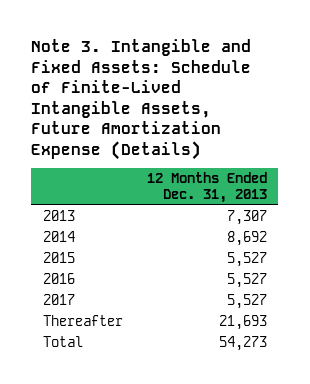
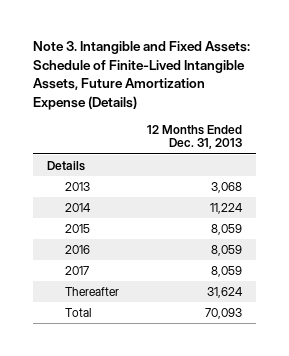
- 2013 | 7,307
- 2014 | 8,692
- 2015 | 5,527
- 2016 | 5,527
- 2017 | 5,527
- Thereafter | 21,693
- Total | 54,273
+ Details
+ 2013 | 3,068
+ 2014 | 11,224
+ 2015 | 8,059
+ 2016 | 8,059
+ 2017 | 8,059
+ Thereafter | 31,624
+ Total | 70,093

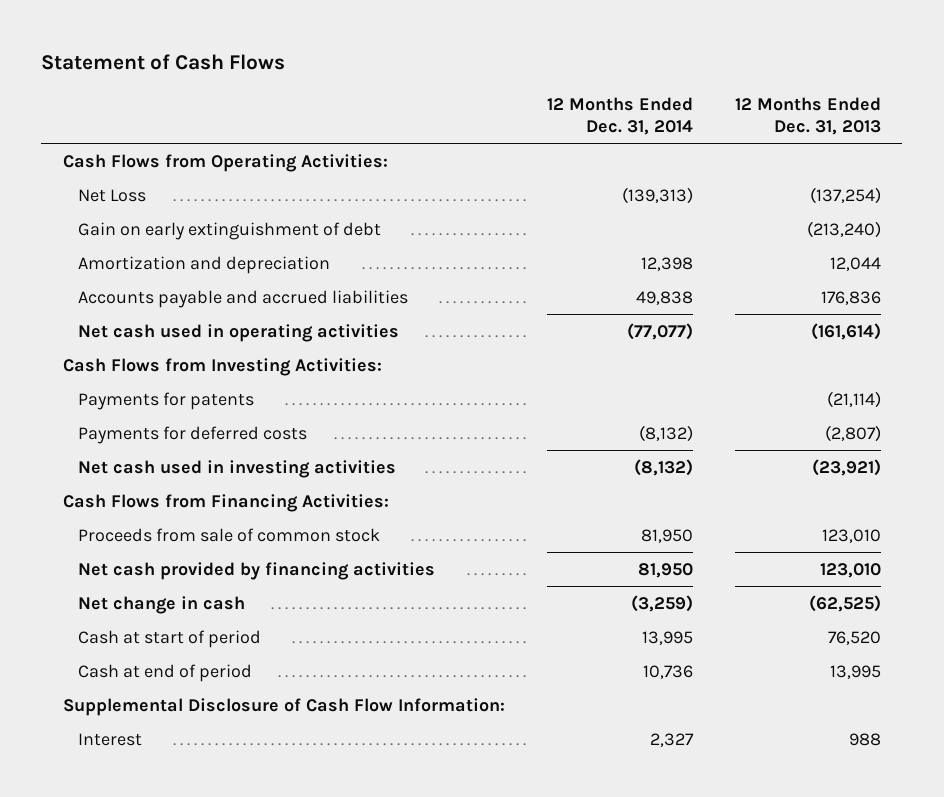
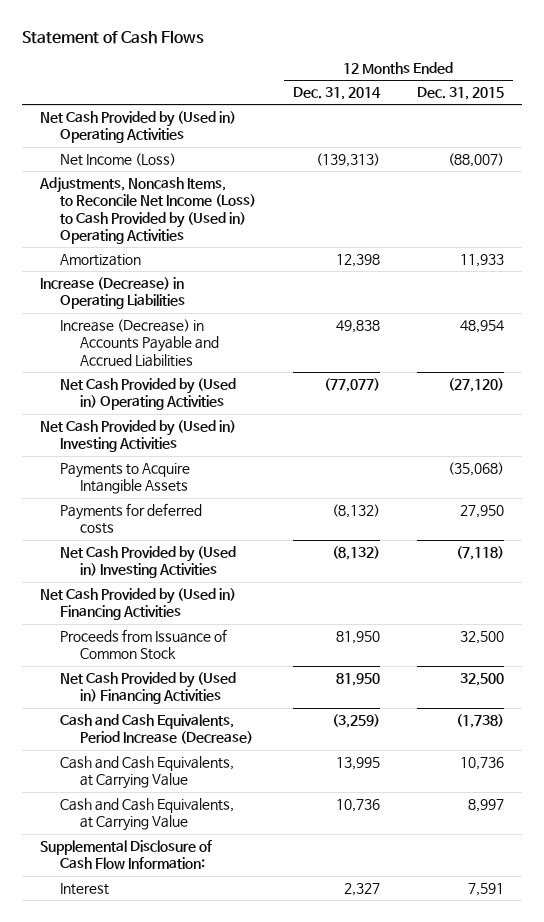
- | 12 Months Ended Dec. 31, 2014 | 12 Months Ended Dec. 31, 2013
+ | 12 Months Ended Dec. 31, 2014 | 12 Months Ended Dec. 31, 2015
- Cash Flows from Operating Activities:
- Net Loss | (139,313) | (137,254)
- Gain on early extinguishment of debt | | (213,240)
- Amortization and depreciation | 12,398 | 12,044
- Accounts payable and accrued liabilities | 49,838 | 176,836
- Net cash used in operating activities | (77,077) | (161,614)
- Cash Flows from Investing Activities:
- Payments for patents | | (21,114)
+ Net Cash Provided by (Used in) Operating Activities
+ Net Income (Loss) | (139,313) | (88,007)
+ Adjustments, Noncash Items, to Reconcile Net Income (Loss) to Cash Provided by (Used in) Operating Activities
+ Amortization | 12,398 | 11,933
+ Increase (Decrease) in Operating Liabilities
+ Increase (Decrease) in Accounts Payable and Accrued Liabilities | 49,838 | 48,954
+ Net Cash Provided by (Used in) Operating Activities | (77,077) | (27,120)
+ Net Cash Provided by (Used in) Investing Activities
+ Payments to Acquire Intangible Assets | | (35,068)
- Net cash used in investing activities | (8,132) | (23,921)
- Cash Flows from Financing Activities:
- Proceeds from sale of common stock | 81,950 | 123,010
- Net cash provided by financing activities | 81,950 | 123,010
- Net change in cash | (3,259) | (62,525)
- Cash at start of period | 13,995 | 76,520
- Cash at end of period | 10,736 | 13,995
+ Net Cash Provided by (Used in) Investing Activities | (8,132) | (7,118)
+ Net Cash Provided by (Used in) Financing Activities
+ Proceeds from Issuance of Common Stock | 81,950 | 32,500
+ Net Cash Provided by (Used in) Financing Activities | 81,950 | 32,500
+ Cash and Cash Equivalents, Period Increase (Decrease) | (3,259) | (1,738)
+ Cash and Cash Equivalents, at Carrying Value | 13,995 | 10,736
+ Cash and Cash Equivalents, at Carrying Value | 10,736 | 8,997

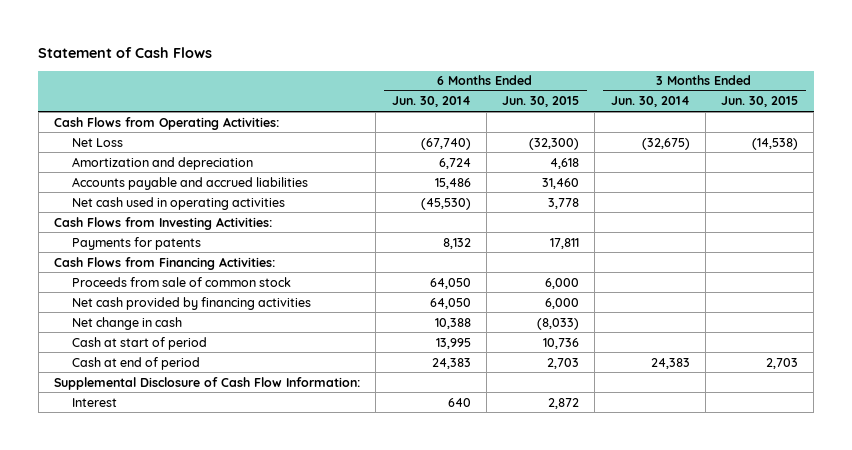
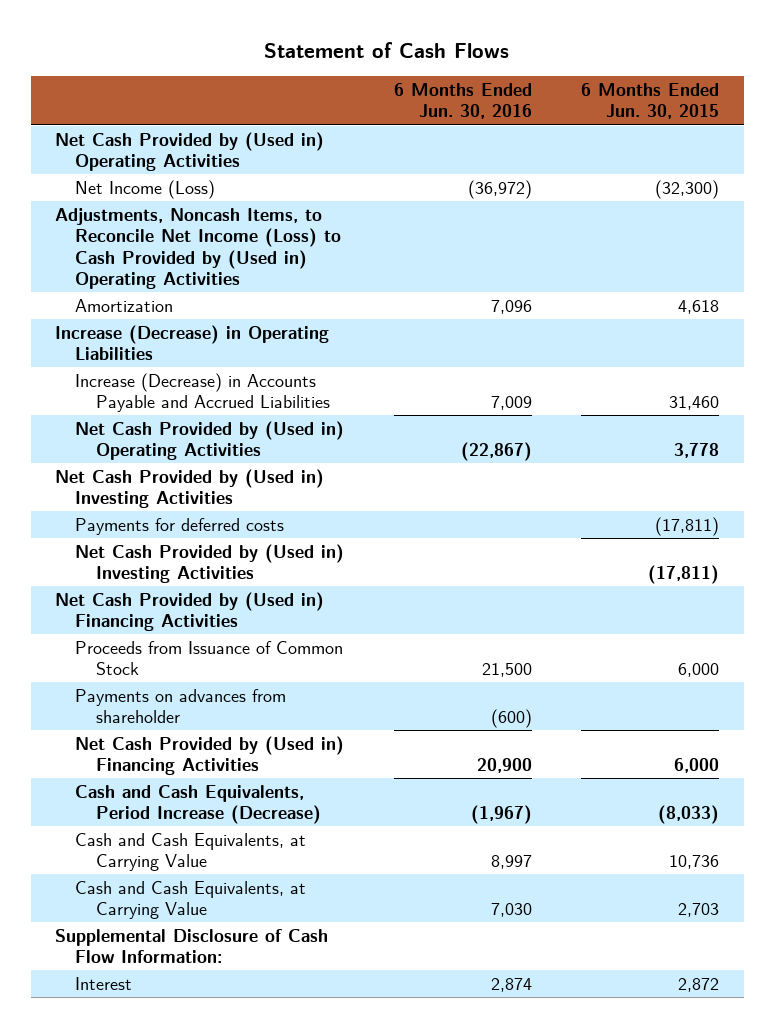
- | 6 Months Ended Jun. 30, 2014 | 6 Months Ended Jun. 30, 2015 | 3 Months Ended Jun. 30, 2014 | 3 Months Ended Jun. 30, 2015
+ | 6 Months Ended Jun. 30, 2016 | 6 Months Ended Jun. 30, 2015
- Cash Flows from Operating Activities:
- Net Loss | (67,740) | (32,300) | (32,675) | (14,538)
- Amortization and depreciation | 6,724 | 4,618 | |
- Accounts payable and accrued liabilities | 15,486 | 31,460 | |
- Net cash used in operating activities | (45,530) | 3,778 | |
- Cash Flows from Investing Activities:
- Payments for patents | 8,132 | 17,811 | |
- Cash Flows from Financing Activities:
- Proceeds from sale of common stock | 64,050 | 6,000 | |
- Net cash provided by financing activities | 64,050 | 6,000 | |
- Net change in cash | 10,388 | (8,033) | |
- Cash at start of period | 13,995 | 10,736 | |
- Cash at end of period | 24,383 | 2,703 | 24,383 | 2,703
+ Net Cash Provided by (Used in) Operating Activities
+ Net Income (Loss) | (36,972) | (32,300)
+ Adjustments, Noncash Items, to Reconcile Net Income (Loss) to Cash Provided by (Used in) Operating Activities
+ Amortization | 7,096 | 4,618
+ Increase (Decrease) in Operating Liabilities
+ Increase (Decrease) in Accounts Payable and Accrued Liabilities | 7,009 | 31,460
+ Net Cash Provided by (Used in) Operating Activities | (22,867) | 3,778
+ Net Cash Provided by (Used in) Investing Activities
+ Payments for deferred costs | | (17,811)
+ Net Cash Provided by (Used in) Investing Activities | | (17,811)
+ Net Cash Provided by (Used in) Financing Activities
+ Proceeds from Issuance of Common Stock | 21,500 | 6,000
+ Payments on advances from shareholder | (600) |
+ Net Cash Provided by (Used in) Financing Activities | 20,900 | 6,000
+ Cash and Cash Equivalents, Period Increase (Decrease) | (1,967) | (8,033)
+ Cash and Cash Equivalents, at Carrying Value | 8,997 | 10,736
+ Cash and Cash Equivalents, at Carrying Value | 7,030 | 2,703

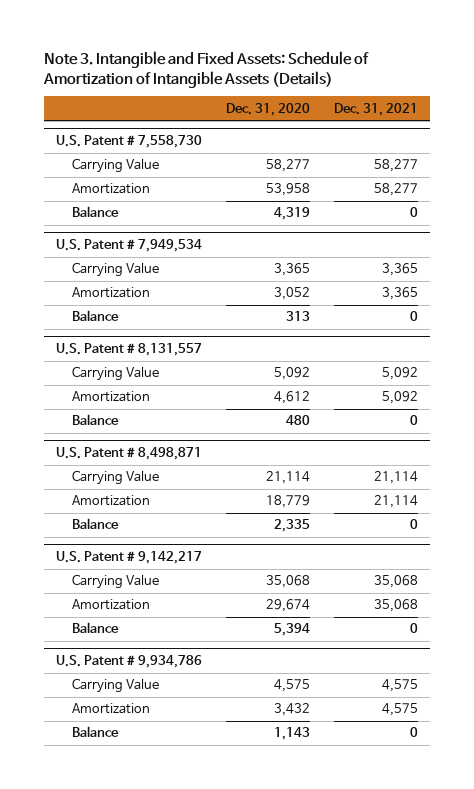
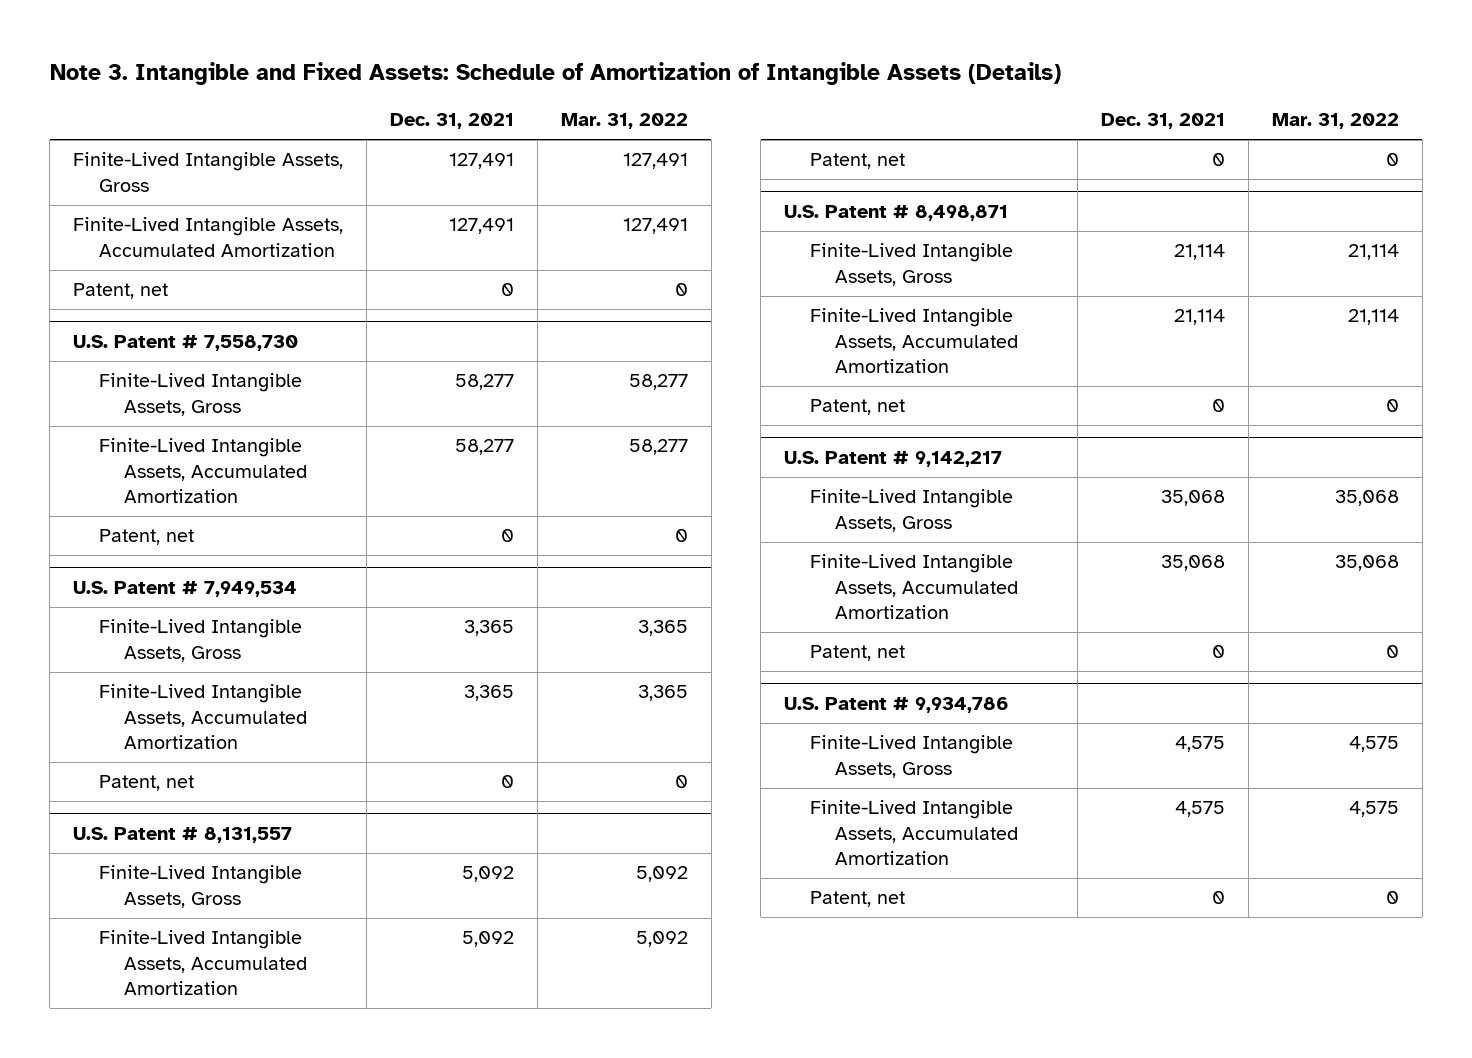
- | Dec. 31, 2020 | Dec. 31, 2021
+ | Dec. 31, 2021 | Mar. 31, 2022
+ Finite-Lived Intangible Assets, Gross | 127,491 | 127,491
+ Finite-Lived Intangible Assets, Accumulated Amortization | 127,491 | 127,491
+ Patent, net | 0 | 0
@ U.S. Patent # 7,558,730
- Carrying Value | 58,277 | 58,277
- Amortization | 53,958 | 58,277
- Balance | 4,319 | 0
+ Finite-Lived Intangible Assets, Gross | 58,277 | 58,277
+ Finite-Lived Intangible Assets, Accumulated Amortization | 58,277 | 58,277
+ Patent, net | 0 | 0
@ U.S. Patent # 7,949,534
- Carrying Value | 3,365 | 3,365
- Amortization | 3,052 | 3,365
- Balance | 313 | 0
+ Finite-Lived Intangible Assets, Gross | 3,365 | 3,365
+ Finite-Lived Intangible Assets, Accumulated Amortization | 3,365 | 3,365
+ Patent, net | 0 | 0
@ U.S. Patent # 8,131,557
- Carrying Value | 5,092 | 5,092
- Amortization | 4,612 | 5,092
- Balance | 480 | 0
+ Finite-Lived Intangible Assets, Gross | 5,092 | 5,092
+ Finite-Lived Intangible Assets, Accumulated Amortization | 5,092 | 5,092
+ Patent, net | 0 | 0
@ U.S. Patent # 8,498,871
- Carrying Value | 21,114 | 21,114
- Amortization | 18,779 | 21,114
- Balance | 2,335 | 0
+ Finite-Lived Intangible Assets, Gross | 21,114 | 21,114
+ Finite-Lived Intangible Assets, Accumulated Amortization | 21,114 | 21,114
+ Patent, net | 0 | 0
@ U.S. Patent # 9,142,217
- Carrying Value | 35,068 | 35,068
- Amortization | 29,674 | 35,068
- Balance | 5,394 | 0
+ Finite-Lived Intangible Assets, Gross | 35,068 | 35,068
+ Finite-Lived Intangible Assets, Accumulated Amortization | 35,068 | 35,068
+ Patent, net | 0 | 0
@ U.S. Patent # 9,934,786
- Carrying Value | 4,575 | 4,575
- Amortization | 3,432 | 4,575
- Balance | 1,143 | 0
+ Finite-Lived Intangible Assets, Gross | 4,575 | 4,575
+ Finite-Lived Intangible Assets, Accumulated Amortization | 4,575 | 4,575
+ Patent, net | 0 | 0

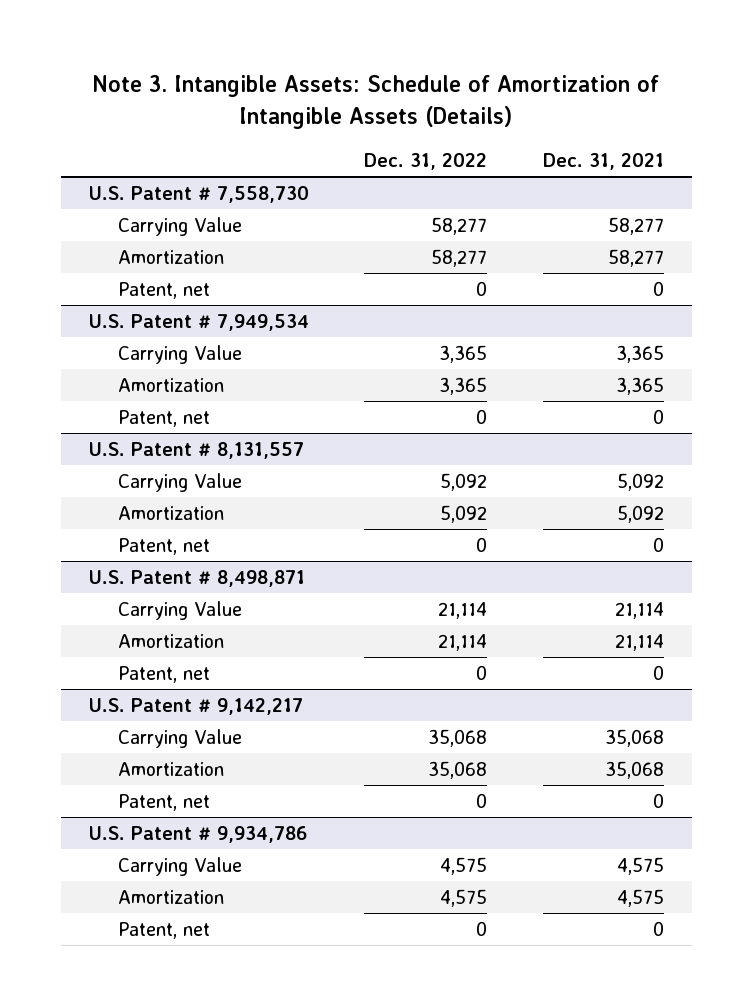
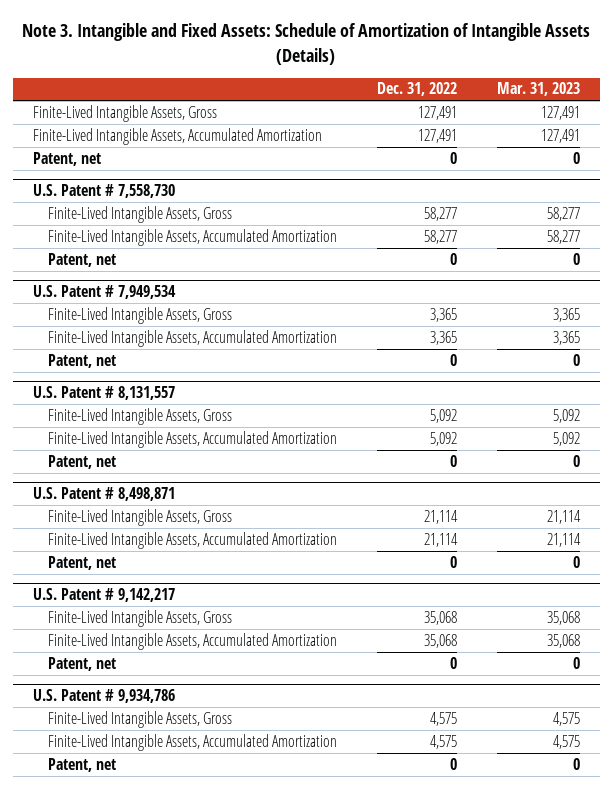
- Note 3. Intangible Assets: Schedule of Amortization of Intangible Assets (Details)
+ Note 3. Intangible and Fixed Assets: Schedule of Amortization of Intangible Assets (Details)
- | Dec. 31, 2022 | Dec. 31, 2021
+ | Dec. 31, 2022 | Mar. 31, 2023
+ Finite-Lived Intangible Assets, Gross | 127,491 | 127,491
+ Finite-Lived Intangible Assets, Accumulated Amortization | 127,491 | 127,491
+ Patent, net | 0 | 0
@ U.S. Patent # 7,558,730
- Carrying Value | 58,277 | 58,277
- Amortization | 58,277 | 58,277
+ Finite-Lived Intangible Assets, Gross | 58,277 | 58,277
+ Finite-Lived Intangible Assets, Accumulated Amortization | 58,277 | 58,277
@ U.S. Patent # 7,949,534
- Carrying Value | 3,365 | 3,365
- Amortization | 3,365 | 3,365
+ Finite-Lived Intangible Assets, Gross | 3,365 | 3,365
+ Finite-Lived Intangible Assets, Accumulated Amortization | 3,365 | 3,365
@ U.S. Patent # 8,131,557
- Carrying Value | 5,092 | 5,092
- Amortization | 5,092 | 5,092
+ Finite-Lived Intangible Assets, Gross | 5,092 | 5,092
+ Finite-Lived Intangible Assets, Accumulated Amortization | 5,092 | 5,092
@ U.S. Patent # 8,498,871
- Carrying Value | 21,114 | 21,114
- Amortization | 21,114 | 21,114
+ Finite-Lived Intangible Assets, Gross | 21,114 | 21,114
+ Finite-Lived Intangible Assets, Accumulated Amortization | 21,114 | 21,114
@ U.S. Patent # 9,142,217
- Carrying Value | 35,068 | 35,068
- Amortization | 35,068 | 35,068
+ Finite-Lived Intangible Assets, Gross | 35,068 | 35,068
+ Finite-Lived Intangible Assets, Accumulated Amortization | 35,068 | 35,068
@ U.S. Patent # 9,934,786
- Carrying Value | 4,575 | 4,575
- Amortization | 4,575 | 4,575
+ Finite-Lived Intangible Assets, Gross | 4,575 | 4,575
+ Finite-Lived Intangible Assets, Accumulated Amortization | 4,575 | 4,575

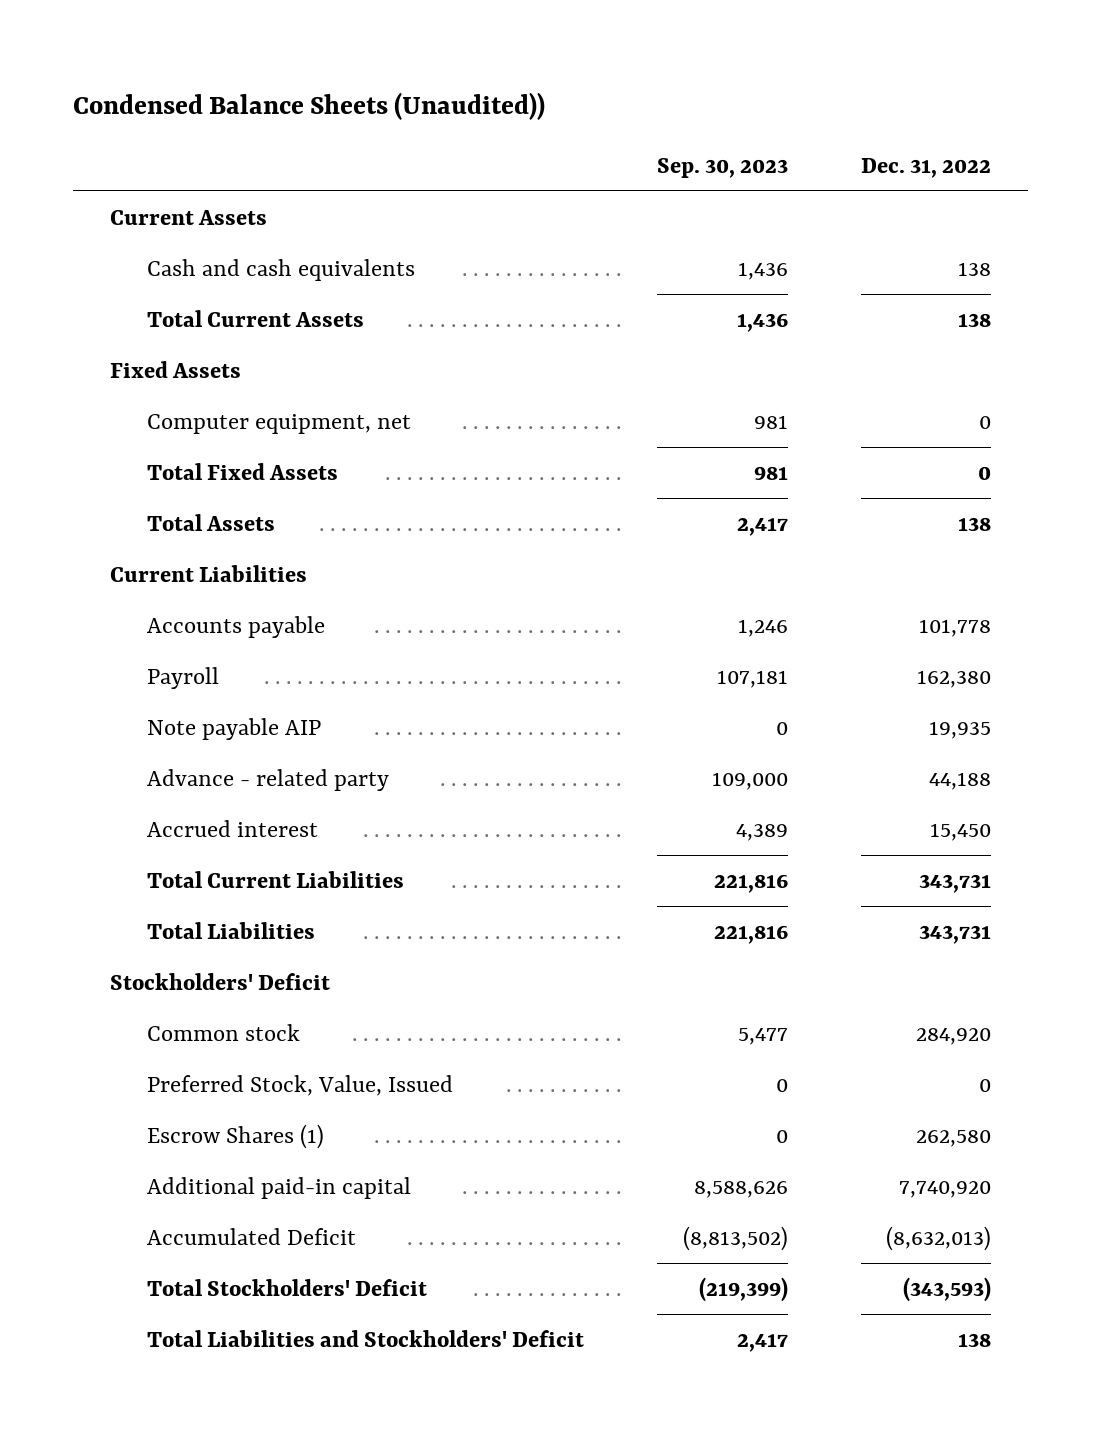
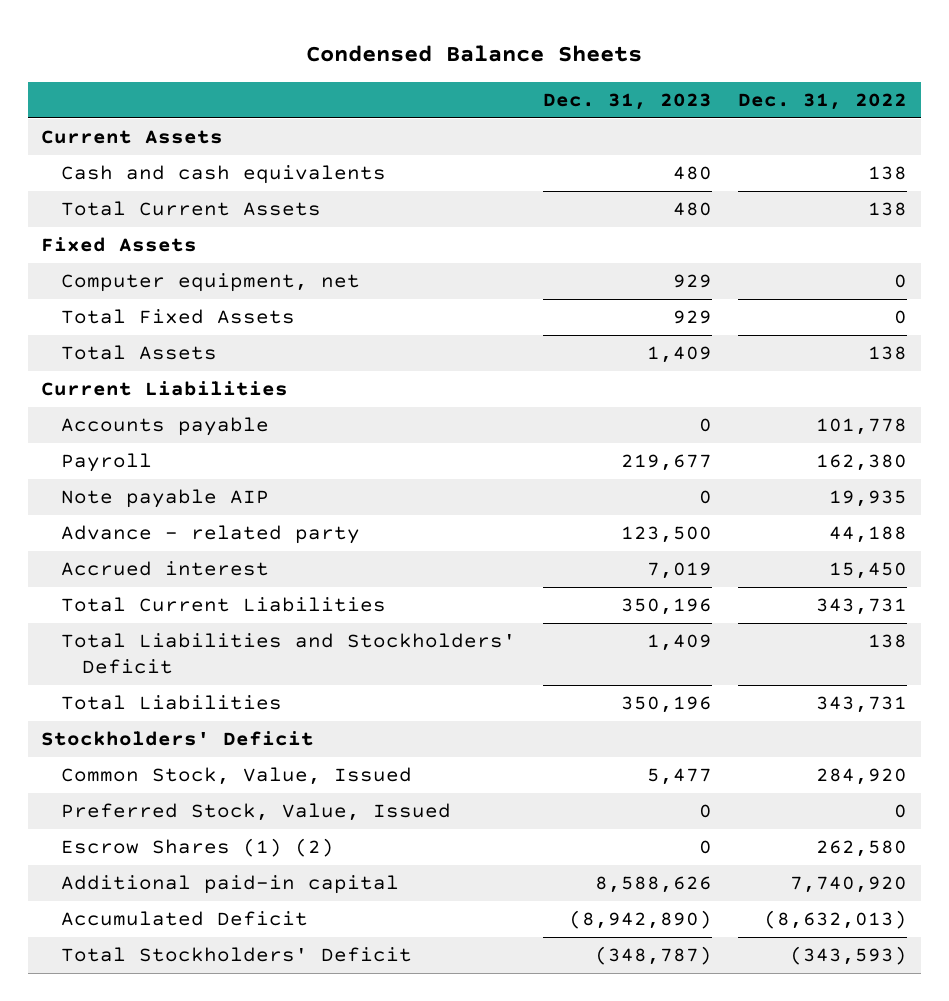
- Condensed Balance Sheets (Unaudited))
+ Condensed Balance Sheets
- | Sep. 30, 2023 | Dec. 31, 2022
+ | Dec. 31, 2023 | Dec. 31, 2022
moved up: Total Liabilities and Stockholders' Deficit | 1,409 | 138
- Common stock | 5,477 | 284,920
+ Common Stock, Value, Issued | 5,477 | 284,920
- Escrow Shares (1) | 0 | 262,580
+ Escrow Shares (1) (2) | 0 | 262,580

